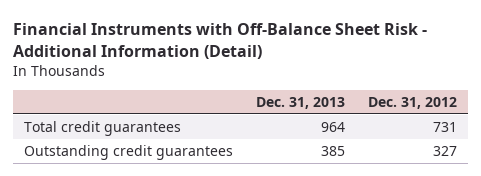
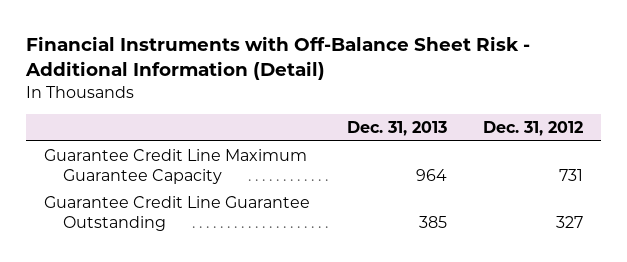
- Total credit guarantees | 964 | 731
- Outstanding credit guarantees | 385 | 327
+ Guarantee Credit Line Maximum Guarantee Capacity | 964 | 731
+ Guarantee Credit Line Guarantee Outstanding | 385 | 327

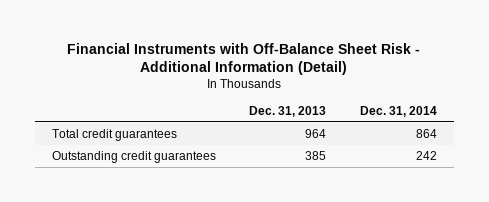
- | Dec. 31, 2013 | Dec. 31, 2012
+ | Dec. 31, 2013 | Dec. 31, 2014
- Guarantee Credit Line Maximum Guarantee Capacity | 964 | 731
- Guarantee Credit Line Guarantee Outstanding | 385 | 327
+ Total credit guarantees | 964 | 864
+ Outstanding credit guarantees | 385 | 242

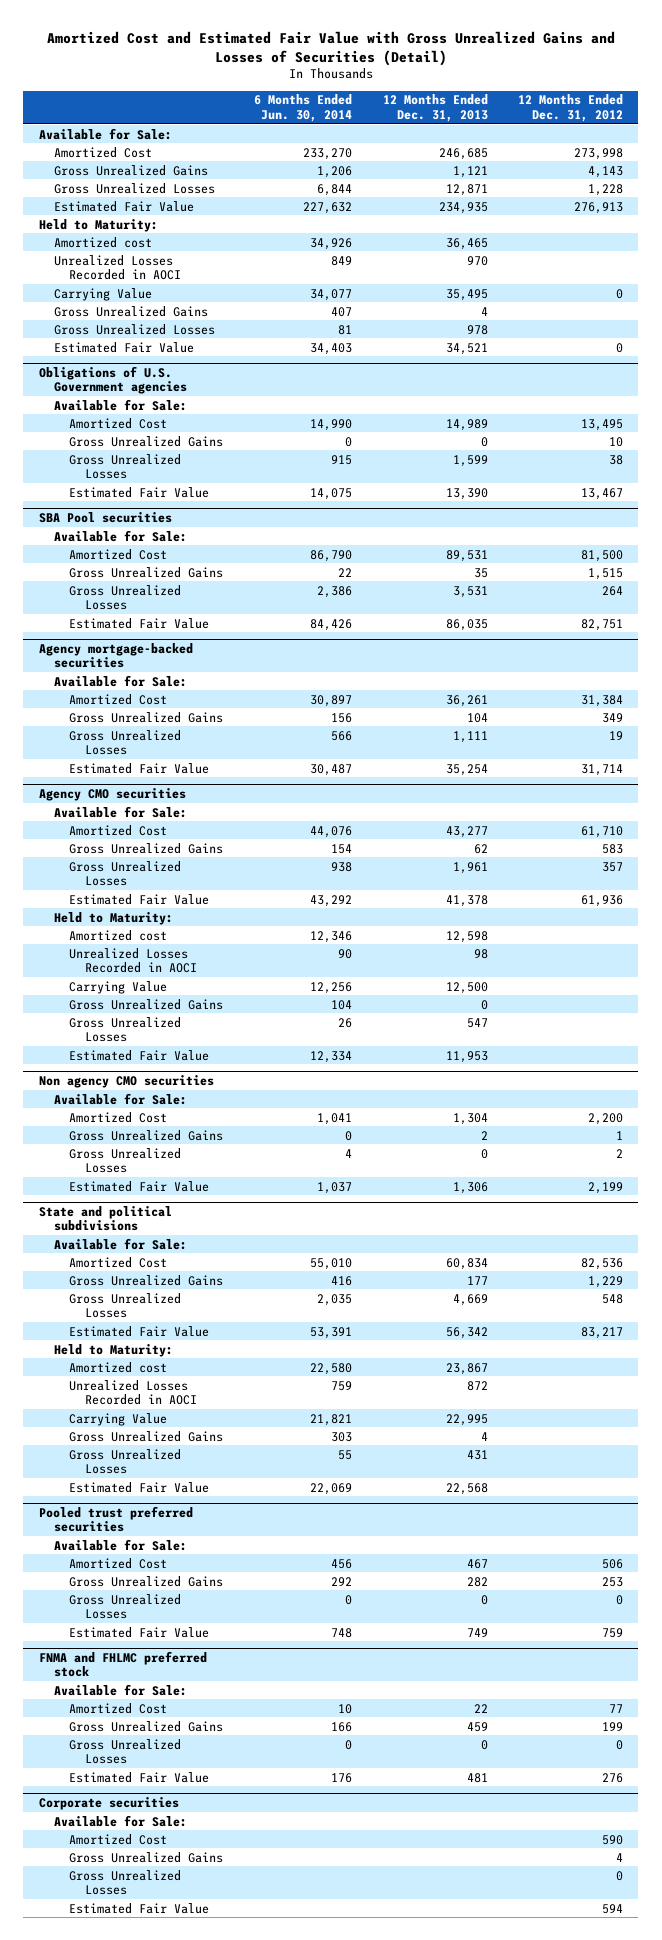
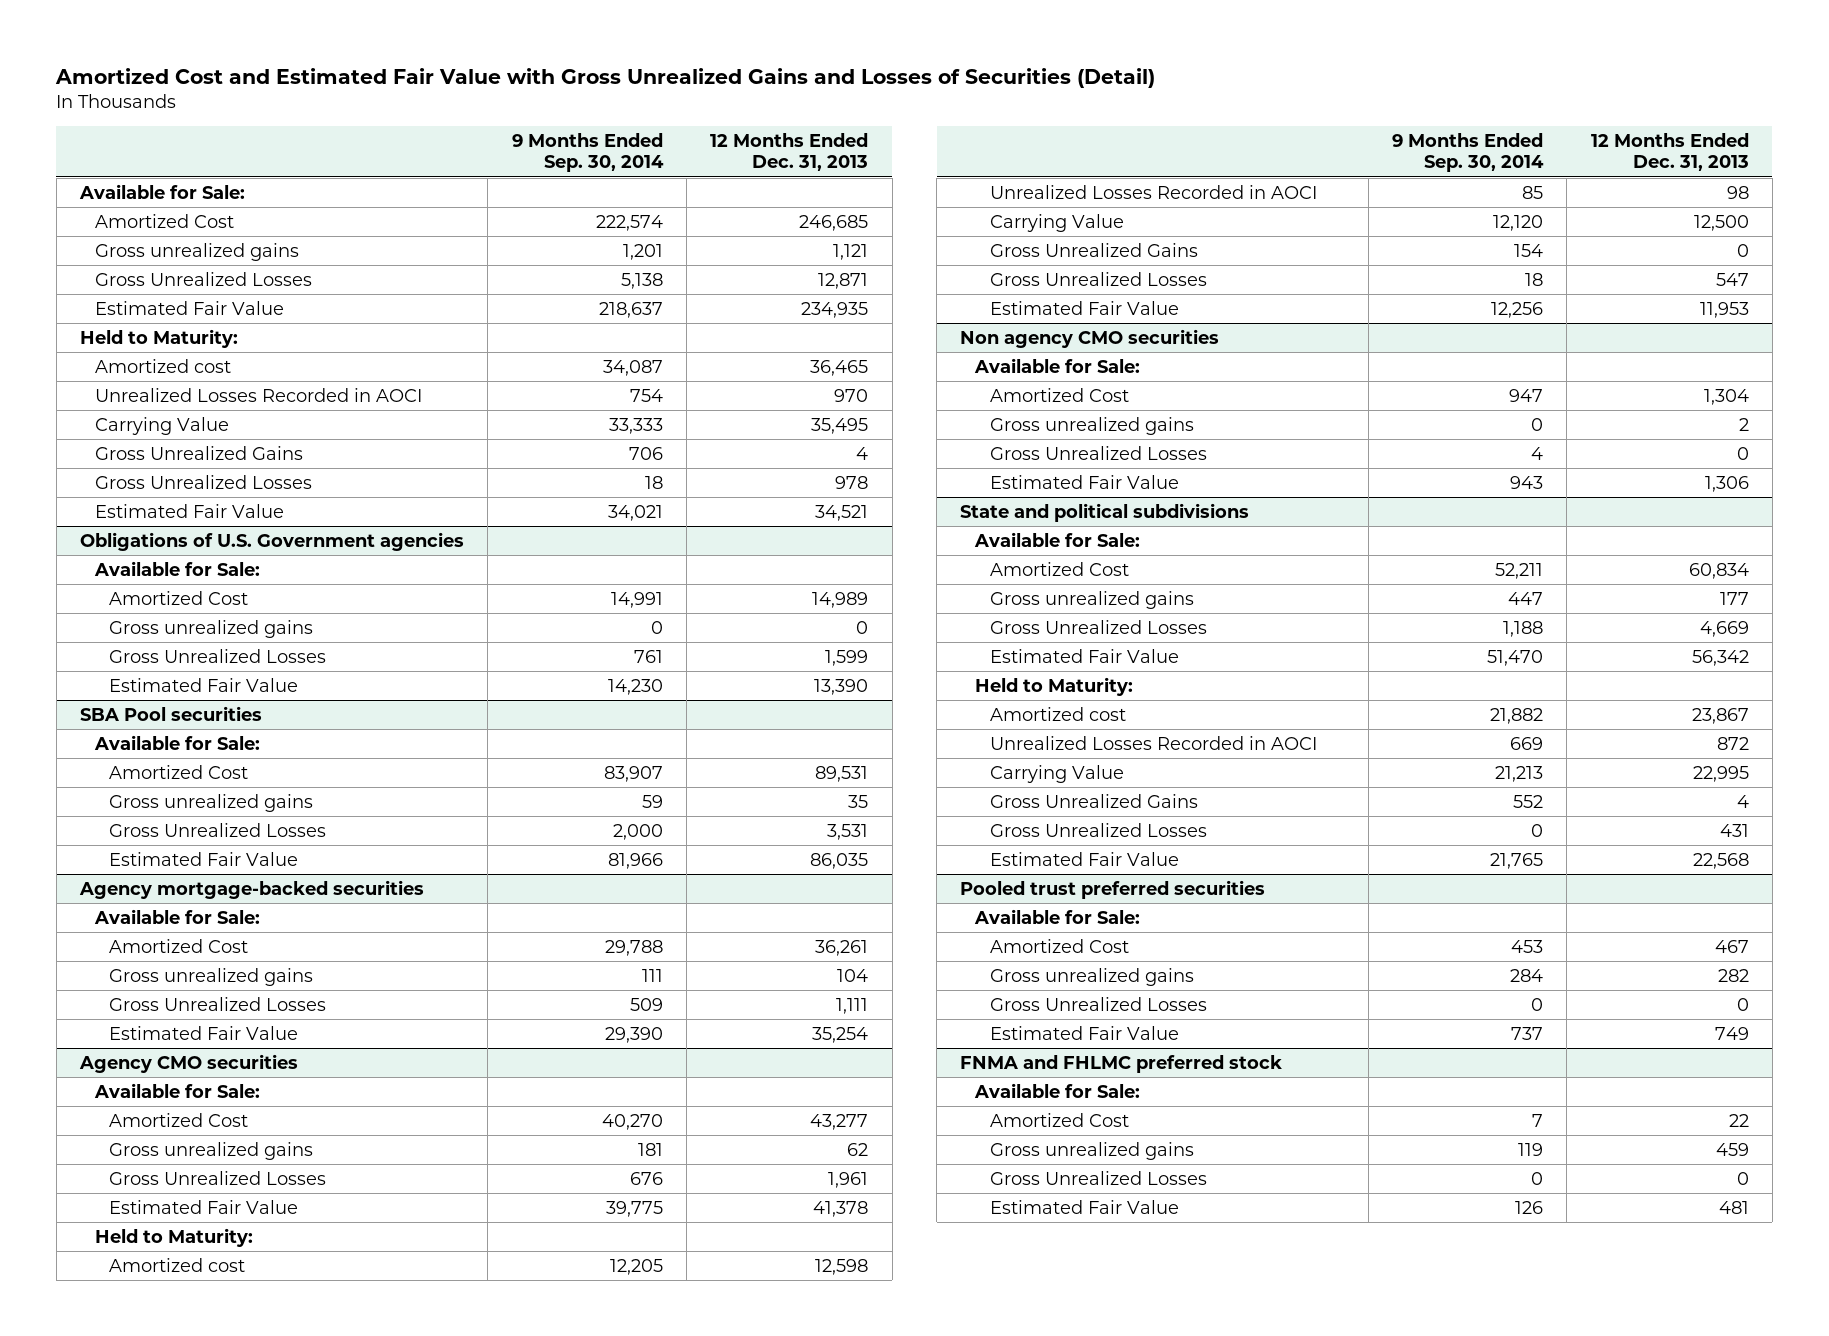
- | 6 Months Ended Jun. 30, 2014 | 12 Months Ended Dec. 31, 2013 | 12 Months Ended Dec. 31, 2012
+ | 9 Months Ended Sep. 30, 2014 | 12 Months Ended Dec. 31, 2013
- Gross Unrealized Gains | 1,206 | 1,121 | 4,143
+ Gross unrealized gains | 1,201 | 1,121
@ Obligations of U.S. Government agencies
- Gross Unrealized Gains | 0 | 0 | 10
+ Gross unrealized gains | 0 | 0
@ SBA Pool securities
- Gross Unrealized Gains | 22 | 35 | 1,515
+ Gross unrealized gains | 59 | 35
@ Agency mortgage-backed securities
- Gross Unrealized Gains | 156 | 104 | 349
+ Gross unrealized gains | 111 | 104
@ Agency CMO securities
- Gross Unrealized Gains | 154 | 62 | 583
+ Gross unrealized gains | 181 | 62
@ Non agency CMO securities
- Gross Unrealized Gains | 0 | 2 | 1
+ Gross unrealized gains | 0 | 2
@ State and political subdivisions
- Gross Unrealized Gains | 416 | 177 | 1,229
+ Gross unrealized gains | 447 | 177
@ Pooled trust preferred securities
- Gross Unrealized Gains | 292 | 282 | 253
+ Gross unrealized gains | 284 | 282
@ FNMA and FHLMC preferred stock
- Gross Unrealized Gains | 166 | 459 | 199
+ Gross unrealized gains | 119 | 459
- Corporate securities
- Available for Sale:
- Amortized Cost | | | 590
- Gross Unrealized Gains | | | 4
- Gross Unrealized Losses | | | 0
- Estimated Fair Value | | | 594

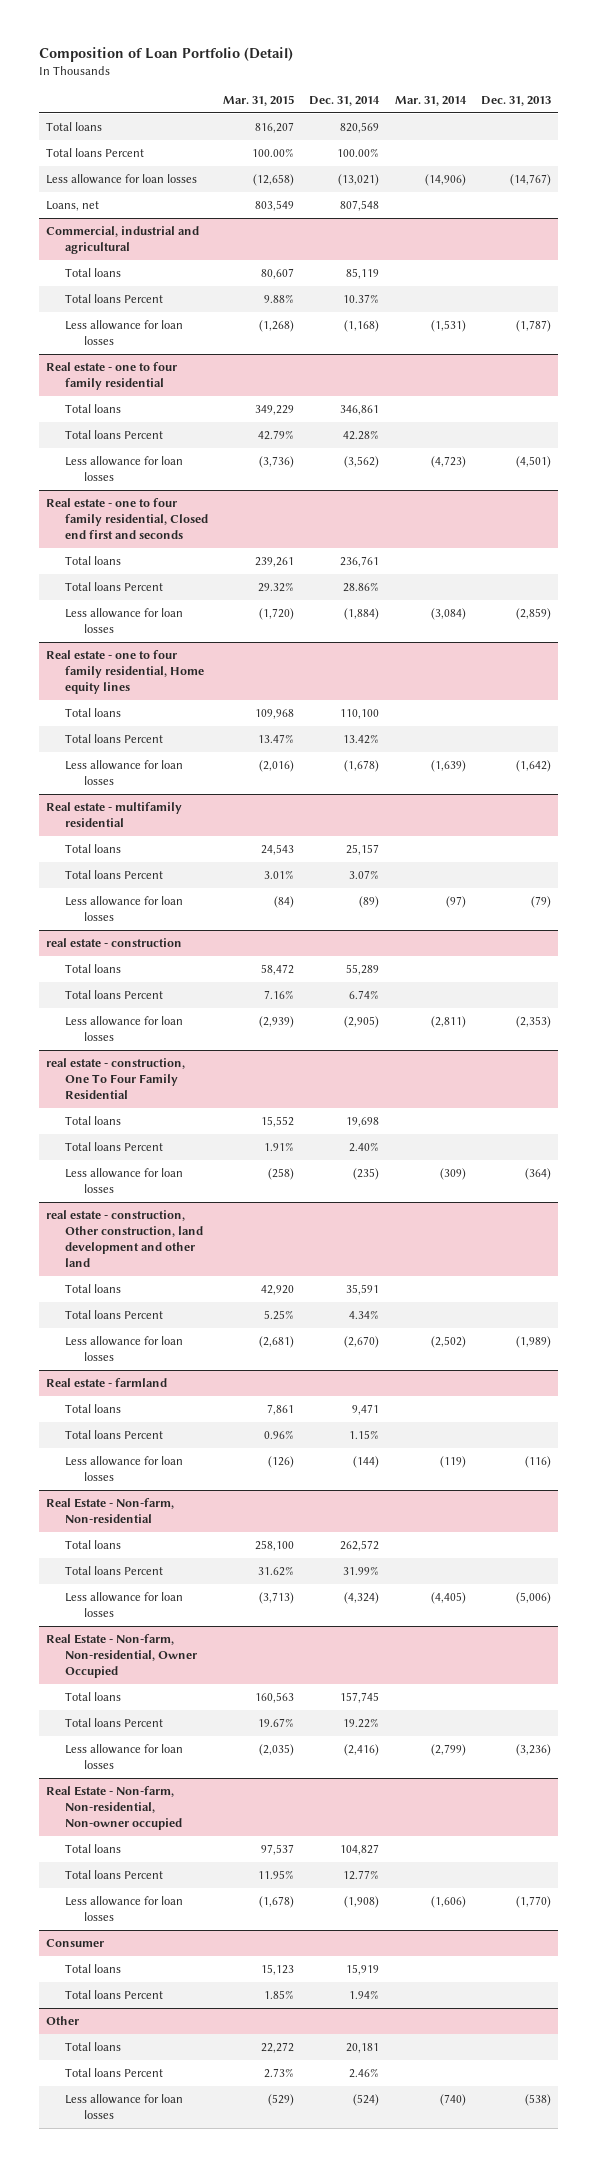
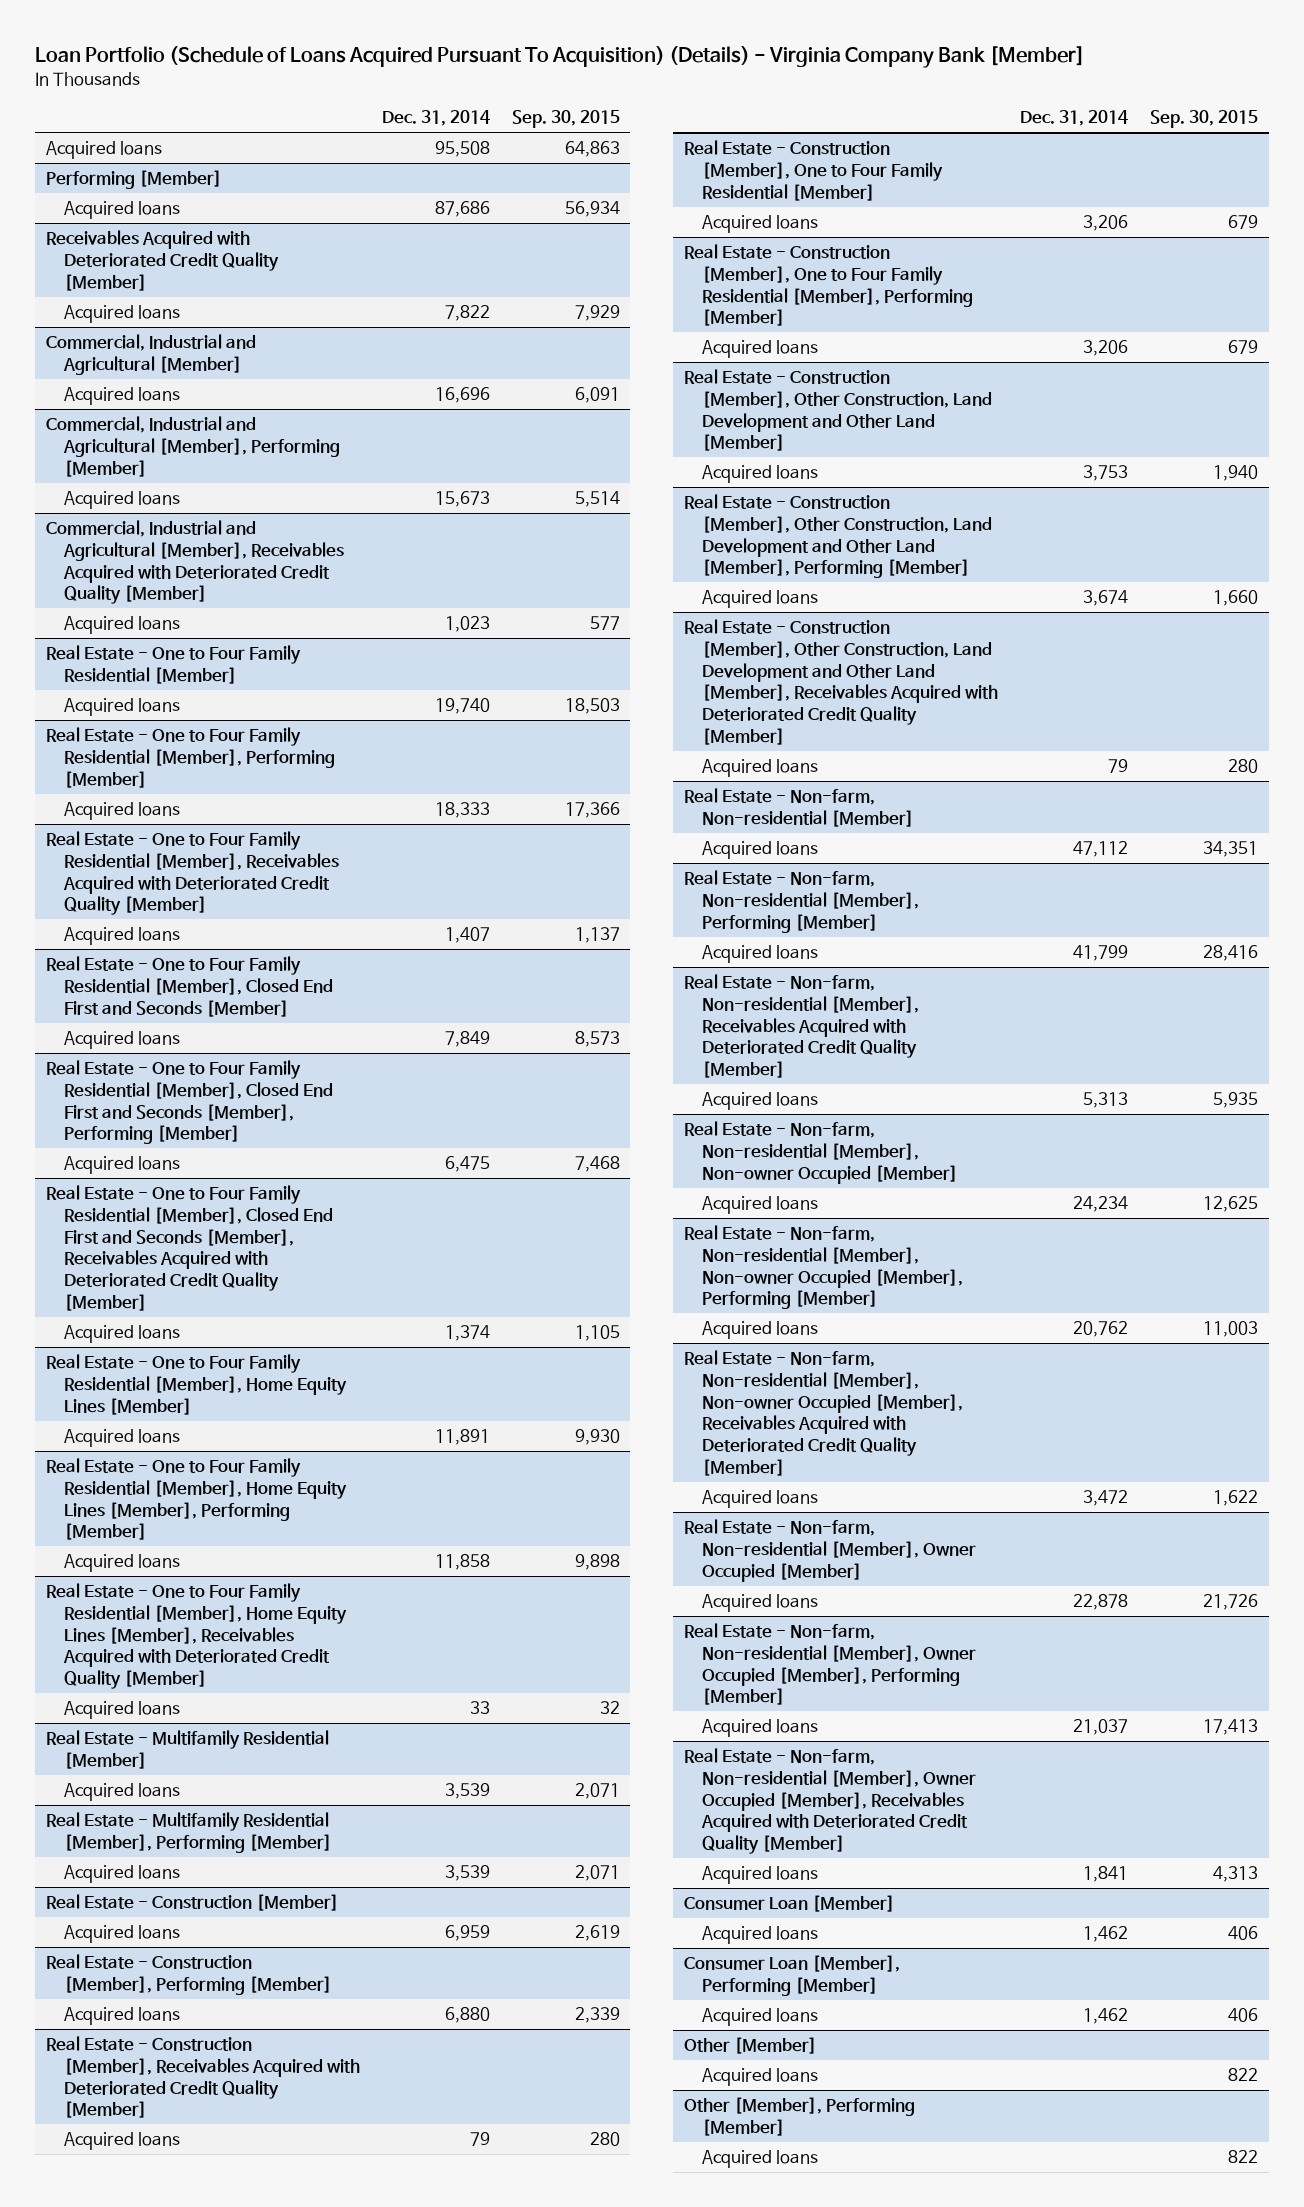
- Composition of Loan Portfolio (Detail)
+ Loan Portfolio (Schedule of Loans Acquired Pursuant To Acquisition) (Details) - Virginia Company Bank [Member]
- | Mar. 31, 2015 | Dec. 31, 2014 | Mar. 31, 2014 | Dec. 31, 2013
+ | Dec. 31, 2014 | Sep. 30, 2015
- Total loans | 816,207 | 820,569 | |
- Total loans Percent | 100.00% | 100.00% | |
- Less allowance for loan losses | (12,658) | (13,021) | (14,906) | (14,767)
- Loans, net | 803,549 | 807,548 | |
- Commercial, industrial and agricultural
- Total loans | 80,607 | 85,119 | |
- Total loans Percent | 9.88% | 10.37% | |
- Less allowance for loan losses | (1,268) | (1,168) | (1,531) | (1,787)
- Real estate - one to four family residential
- Total loans | 349,229 | 346,861 | |
- Total loans Percent | 42.79% | 42.28% | |
- Less allowance for loan losses | (3,736) | (3,562) | (4,723) | (4,501)
- Real estate - one to four family residential, Closed end first and seconds
- Total loans | 239,261 | 236,761 | |
- Total loans Percent | 29.32% | 28.86% | |
- Less allowance for loan losses | (1,720) | (1,884) | (3,084) | (2,859)
- Real estate - one to four family residential, Home equity lines
- Total loans | 109,968 | 110,100 | |
- Total loans Percent | 13.47% | 13.42% | |
- Less allowance for loan losses | (2,016) | (1,678) | (1,639) | (1,642)
- Real estate - multifamily residential
- Total loans | 24,543 | 25,157 | |
- Total loans Percent | 3.01% | 3.07% | |
- Less allowance for loan losses | (84) | (89) | (97) | (79)
- real estate - construction
- Total loans | 58,472 | 55,289 | |
- Total loans Percent | 7.16% | 6.74% | |
- Less allowance for loan losses | (2,939) | (2,905) | (2,811) | (2,353)
- real estate - construction, One To Four Family Residential
- Total loans | 15,552 | 19,698 | |
- Total loans Percent | 1.91% | 2.40% | |
- Less allowance for loan losses | (258) | (235) | (309) | (364)
- real estate - construction, Other construction, land development and other land
- Total loans | 42,920 | 35,591 | |
- Total loans Percent | 5.25% | 4.34% | |
- Less allowance for loan losses | (2,681) | (2,670) | (2,502) | (1,989)
- Real estate - farmland
- Total loans | 7,861 | 9,471 | |
- Total loans Percent | 0.96% | 1.15% | |
- Less allowance for loan losses | (126) | (144) | (119) | (116)
- Real Estate - Non-farm, Non-residential
- Total loans | 258,100 | 262,572 | |
- Total loans Percent | 31.62% | 31.99% | |
- Less allowance for loan losses | (3,713) | (4,324) | (4,405) | (5,006)
- Real Estate - Non-farm, Non-residential, Owner Occupied
- Total loans | 160,563 | 157,745 | |
- Total loans Percent | 19.67% | 19.22% | |
- Less allowance for loan losses | (2,035) | (2,416) | (2,799) | (3,236)
- Real Estate - Non-farm, Non-residential, Non-owner occupied
- Total loans | 97,537 | 104,827 | |
- Total loans Percent | 11.95% | 12.77% | |
- Less allowance for loan losses | (1,678) | (1,908) | (1,606) | (1,770)
- Consumer
- Total loans | 15,123 | 15,919 | |
- Total loans Percent | 1.85% | 1.94% | |
- Other
- Total loans | 22,272 | 20,181 | |
- Total loans Percent | 2.73% | 2.46% | |
- Less allowance for loan losses | (529) | (524) | (740) | (538)
+ Acquired loans | 95,508 | 64,863
+ Performing [Member]
+ Acquired loans | 87,686 | 56,934
+ Receivables Acquired with Deteriorated Credit Quality [Member]
+ Acquired loans | 7,822 | 7,929
+ Commercial, Industrial and Agricultural [Member]
+ Acquired loans | 16,696 | 6,091
+ Commercial, Industrial and Agricultural [Member], Performing [Member]
+ Acquired loans | 15,673 | 5,514
+ Commercial, Industrial and Agricultural [Member], Receivables Acquired with Deteriorated Credit Quality [Member]
+ Acquired loans | 1,023 | 577
+ Real Estate - One to Four Family Residential [Member]
+ Acquired loans | 19,740 | 18,503
+ Real Estate - One to Four Family Residential [Member], Performing [Member]
+ Acquired loans | 18,333 | 17,366
+ Real Estate - One to Four Family Residential [Member], Receivables Acquired with Deteriorated Credit Quality [Member]
+ Acquired loans | 1,407 | 1,137
+ Real Estate - One to Four Family Residential [Member], Closed End First and Seconds [Member]
+ Acquired loans | 7,849 | 8,573
+ Real Estate - One to Four Family Residential [Member], Closed End First and Seconds [Member], Performing [Member]
+ Acquired loans | 6,475 | 7,468
+ Real Estate - One to Four Family Residential [Member], Closed End First and Seconds [Member], Receivables Acquired with Deteriorated Credit Quality [Member]
+ Acquired loans | 1,374 | 1,105
+ Real Estate - One to Four Family Residential [Member], Home Equity Lines [Member]
+ Acquired loans | 11,891 | 9,930
+ Real Estate - One to Four Family Residential [Member], Home Equity Lines [Member], Performing [Member]
+ Acquired loans | 11,858 | 9,898
+ Real Estate - One to Four Family Residential [Member], Home Equity Lines [Member], Receivables Acquired with Deteriorated Credit Quality [Member]
+ Acquired loans | 33 | 32
+ Real Estate - Multifamily Residential [Member]
+ Acquired loans | 3,539 | 2,071
+ Real Estate - Multifamily Residential [Member], Performing [Member]
+ Acquired loans | 3,539 | 2,071
+ Real Estate - Construction [Member]
+ Acquired loans | 6,959 | 2,619
+ Real Estate - Construction [Member], Performing [Member]
+ Acquired loans | 6,880 | 2,339
+ Real Estate - Construction [Member], Receivables Acquired with Deteriorated Credit Quality [Member]
+ Acquired loans | 79 | 280
+ Real Estate - Construction [Member], One to Four Family Residential [Member]
+ Acquired loans | 3,206 | 679
+ Real Estate - Construction [Member], One to Four Family Residential [Member], Performing [Member]
+ Acquired loans | 3,206 | 679
+ Real Estate - Construction [Member], Other Construction, Land Development and Other Land [Member]
+ Acquired loans | 3,753 | 1,940
+ Real Estate - Construction [Member], Other Construction, Land Development and Other Land [Member], Performing [Member]
+ Acquired loans | 3,674 | 1,660
+ Real Estate - Construction [Member], Other Construction, Land Development and Other Land [Member], Receivables Acquired with Deteriorated Credit Quality [Member]
+ Acquired loans | 79 | 280
+ Real Estate - Non-farm, Non-residential [Member]
+ Acquired loans | 47,112 | 34,351
+ Real Estate - Non-farm, Non-residential [Member], Performing [Member]
+ Acquired loans | 41,799 | 28,416
+ Real Estate - Non-farm, Non-residential [Member], Receivables Acquired with Deteriorated Credit Quality [Member]
+ Acquired loans | 5,313 | 5,935
+ Real Estate - Non-farm, Non-residential [Member], Non-owner Occupied [Member]
+ Acquired loans | 24,234 | 12,625
+ Real Estate - Non-farm, Non-residential [Member], Non-owner Occupied [Member], Performing [Member]
+ Acquired loans | 20,762 | 11,003
+ Real Estate - Non-farm, Non-residential [Member], Non-owner Occupied [Member], Receivables Acquired with Deteriorated Credit Quality [Member]
+ Acquired loans | 3,472 | 1,622
+ Real Estate - Non-farm, Non-residential [Member], Owner Occupied [Member]
+ Acquired loans | 22,878 | 21,726
+ Real Estate - Non-farm, Non-residential [Member], Owner Occupied [Member], Performing [Member]
+ Acquired loans | 21,037 | 17,413
+ Real Estate - Non-farm, Non-residential [Member], Owner Occupied [Member], Receivables Acquired with Deteriorated Credit Quality [Member]
+ Acquired loans | 1,841 | 4,313
+ Consumer Loan [Member]
+ Acquired loans | 1,462 | 406
+ Consumer Loan [Member], Performing [Member]
+ Acquired loans | 1,462 | 406
+ Other [Member]
+ Acquired loans | | 822
+ Other [Member], Performing [Member]
+ Acquired loans | | 822

